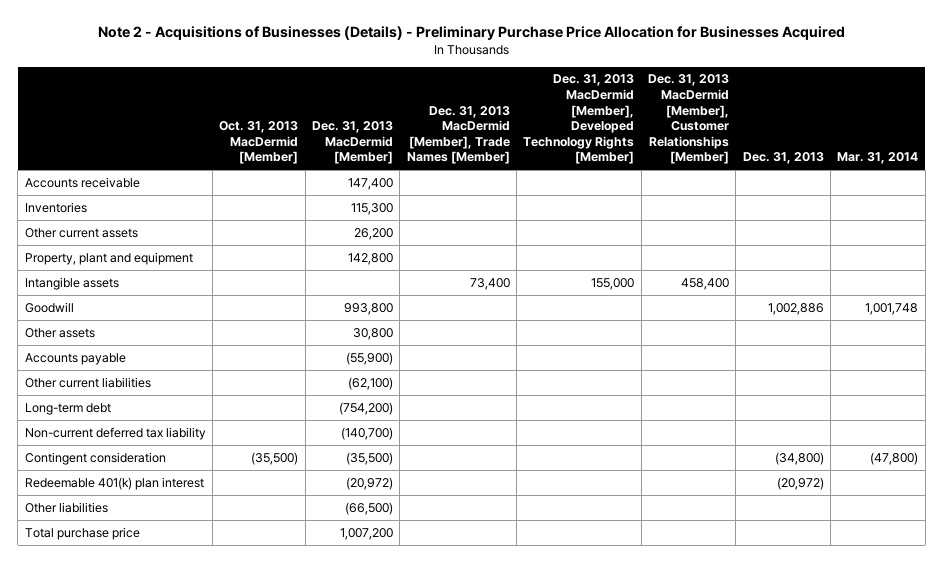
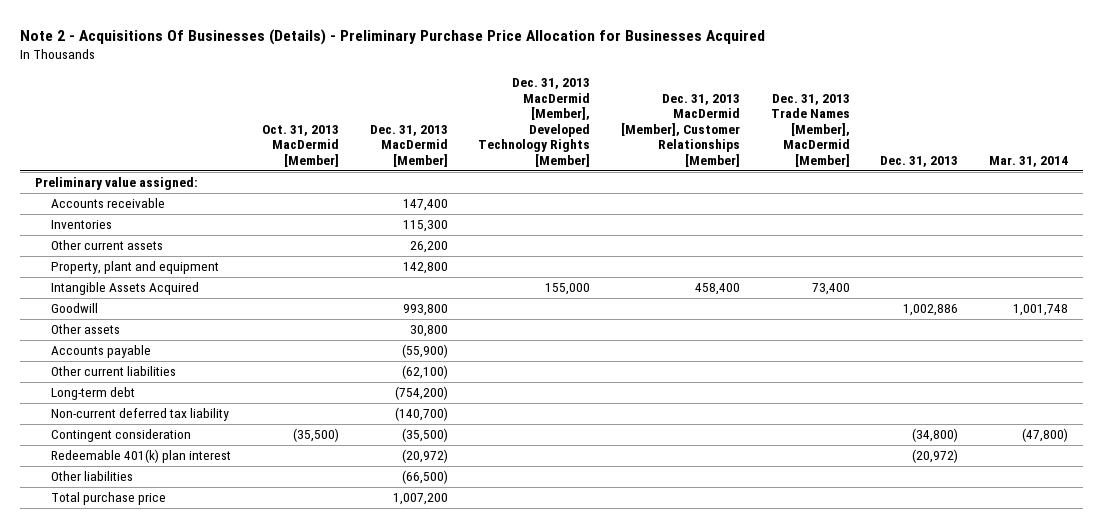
- Note 2 - Acquisitions of Businesses (Details) - Preliminary Purchase Price Allocation for Businesses Acquired
+ Note 2 - Acquisitions Of Businesses (Details) - Preliminary Purchase Price Allocation for Businesses Acquired
- | Oct. 31, 2013 MacDermid [Member] | Dec. 31, 2013 MacDermid [Member] | Dec. 31, 2013 MacDermid [Member], Trade Names [Member] | Dec. 31, 2013 MacDermid [Member], Developed Technology Rights [Member] | Dec. 31, 2013 MacDermid [Member], Customer Relationships [Member] | Dec. 31, 2013 | Mar. 31, 2014
+ | Oct. 31, 2013 MacDermid [Member] | Dec. 31, 2013 MacDermid [Member] | Dec. 31, 2013 MacDermid [Member], Developed Technology Rights [Member] | Dec. 31, 2013 MacDermid [Member], Customer Relationships [Member] | Dec. 31, 2013 Trade Names [Member], MacDermid [Member] | Dec. 31, 2013 | Mar. 31, 2014
+ Preliminary value assigned:
- Intangible assets | | | 73,400 | 155,000 | 458,400 | |
+ Intangible Assets Acquired | | | 155,000 | 458,400 | 73,400 | |

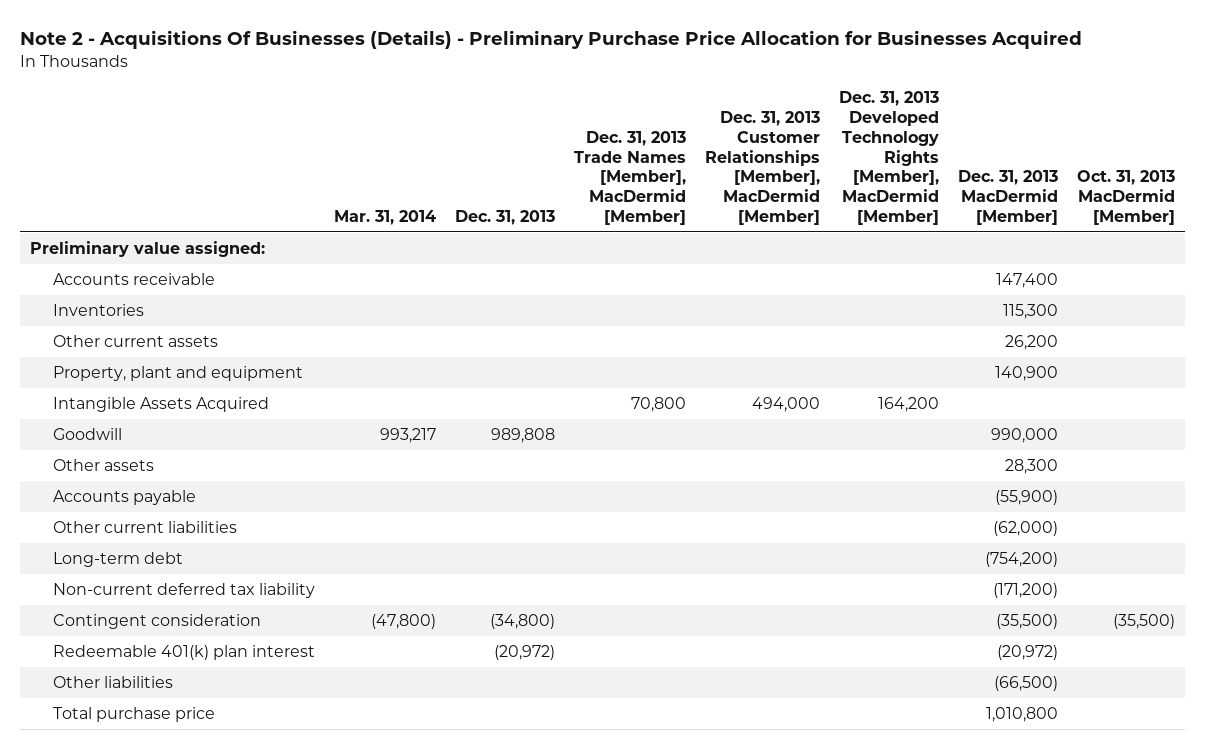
- | Oct. 31, 2013 MacDermid [Member] | Dec. 31, 2013 MacDermid [Member] | Dec. 31, 2013 MacDermid [Member], Developed Technology Rights [Member] | Dec. 31, 2013 MacDermid [Member], Customer Relationships [Member] | Dec. 31, 2013 Trade Names [Member], MacDermid [Member] | Dec. 31, 2013 | Mar. 31, 2014
+ | Mar. 31, 2014 | Dec. 31, 2013 | Dec. 31, 2013 Trade Names [Member], MacDermid [Member] | Dec. 31, 2013 Customer Relationships [Member], MacDermid [Member] | Dec. 31, 2013 Developed Technology Rights [Member], MacDermid [Member] | Dec. 31, 2013 MacDermid [Member] | Oct. 31, 2013 MacDermid [Member]
- Property, plant and equipment | | 142,800 | | | | |
- Intangible Assets Acquired | | | 155,000 | 458,400 | 73,400 | |
- Goodwill | | 993,800 | | | | 1,002,886 | 1,001,748
- Other assets | | 30,800 | | | | |
+ Property, plant and equipment | | | | | | 140,900 |
+ Intangible Assets Acquired | | | 70,800 | 494,000 | 164,200 | |
+ Goodwill | 993,217 | 989,808 | | | | 990,000 |
+ Other assets | | | | | | 28,300 |
- Other current liabilities | | (62,100) | | | | |
+ Other current liabilities | | | | | | (62,000) |
- Non-current deferred tax liability | | (140,700) | | | | |
+ Non-current deferred tax liability | | | | | | (171,200) |
- Total purchase price | | 1,007,200 | | | | |
+ Total purchase price | | | | | | 1,010,800 |

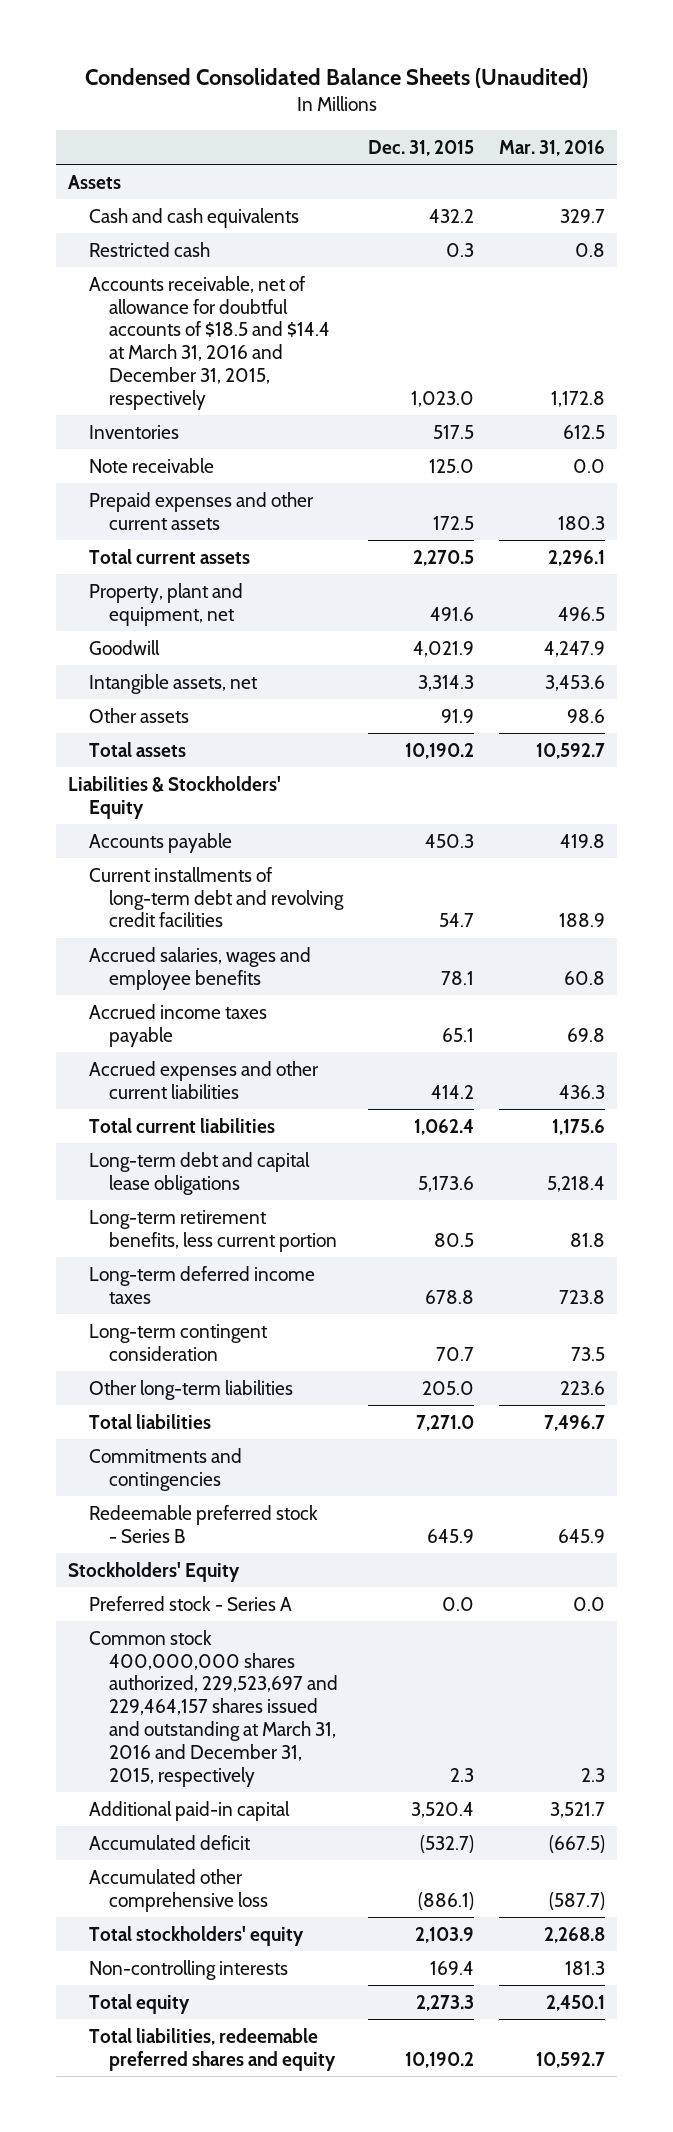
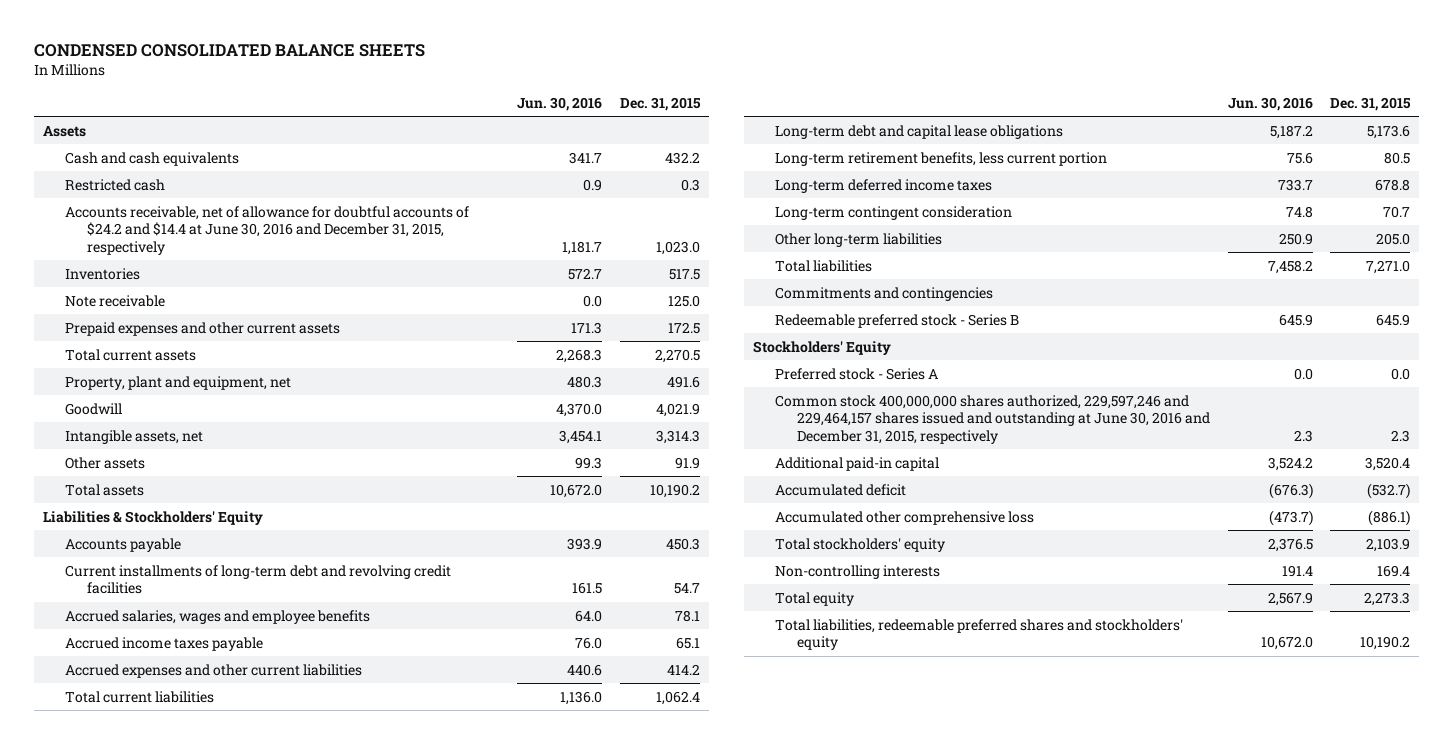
- Condensed Consolidated Balance Sheets (Unaudited)
+ CONDENSED CONSOLIDATED BALANCE SHEETS
- | Dec. 31, 2015 | Mar. 31, 2016
+ | Jun. 30, 2016 | Dec. 31, 2015
- Accounts receivable, net of allowance for doubtful accounts of $18.5 and $14.4 at March 31, 2016 and December 31, 2015, respectively | 1,023.0 | 1,172.8
+ Accounts receivable, net of allowance for doubtful accounts of $24.2 and $14.4 at June 30, 2016 and December 31, 2015, respectively | 1,181.7 | 1,023.0
- Common stock 400,000,000 shares authorized, 229,523,697 and 229,464,157 shares issued and outstanding at March 31, 2016 and December 31, 2015, respectively | 2.3 | 2.3
+ Common stock 400,000,000 shares authorized, 229,597,246 and 229,464,157 shares issued and outstanding at June 30, 2016 and December 31, 2015, respectively | 2.3 | 2.3
- Total liabilities, redeemable preferred shares and equity | 10,190.2 | 10,592.7
+ Total liabilities, redeemable preferred shares and stockholders' equity | 10,672.0 | 10,190.2

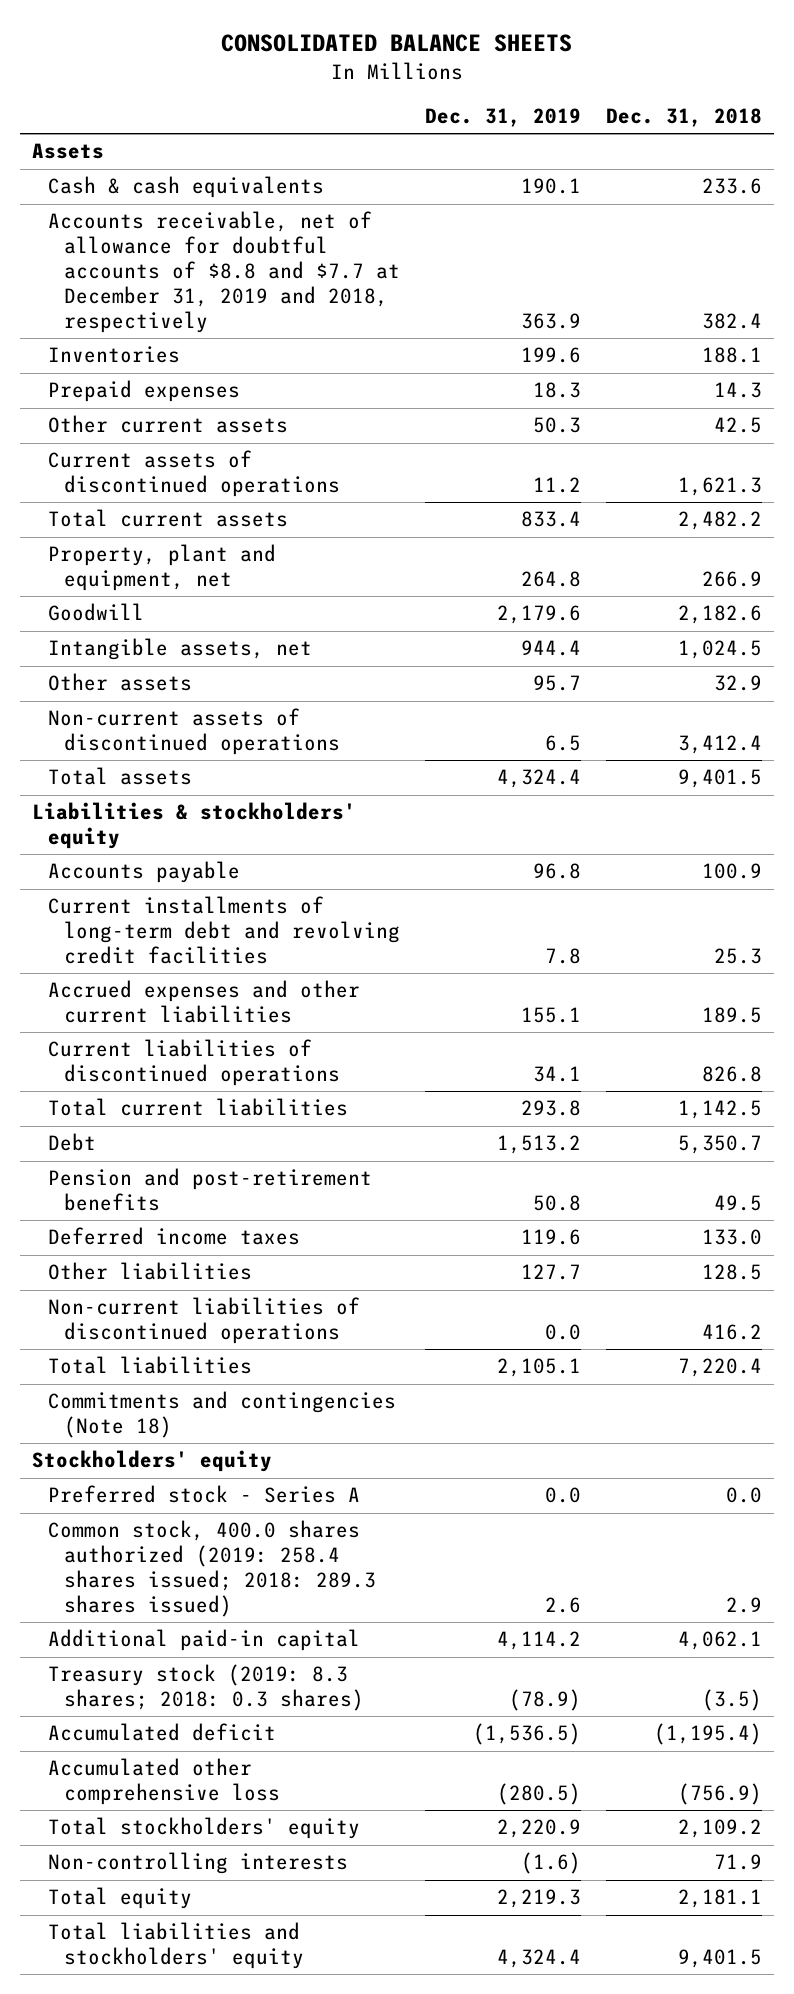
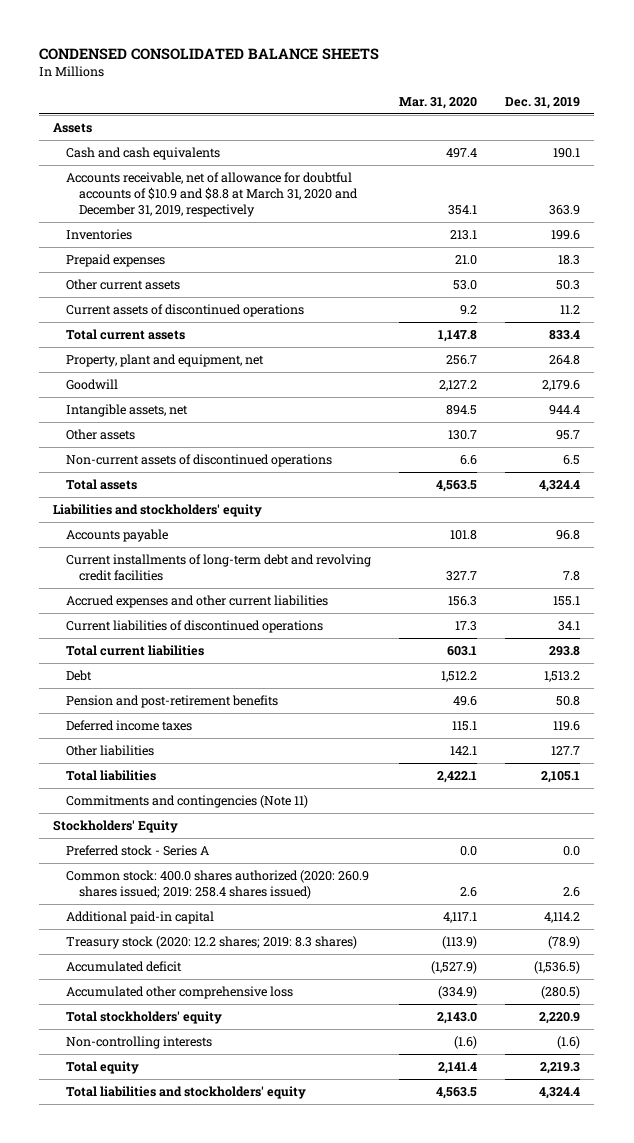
- CONSOLIDATED BALANCE SHEETS
+ CONDENSED CONSOLIDATED BALANCE SHEETS
- | Dec. 31, 2019 | Dec. 31, 2018
+ | Mar. 31, 2020 | Dec. 31, 2019
- Cash & cash equivalents | 190.1 | 233.6
- Accounts receivable, net of allowance for doubtful accounts of $8.8 and $7.7 at December 31, 2019 and 2018, respectively | 363.9 | 382.4
+ Cash and cash equivalents | 497.4 | 190.1
+ Accounts receivable, net of allowance for doubtful accounts of $10.9 and $8.8 at March 31, 2020 and December 31, 2019, respectively | 354.1 | 363.9
- Liabilities & stockholders' equity
+ Liabilities and stockholders' equity
- Non-current liabilities of discontinued operations | 0.0 | 416.2
- Commitments and contingencies (Note 18)
- Stockholders' equity
+ Commitments and contingencies (Note 11)
+ Stockholders' Equity
- Common stock, 400.0 shares authorized (2019: 258.4 shares issued; 2018: 289.3 shares issued) | 2.6 | 2.9
+ Common stock: 400.0 shares authorized (2020: 260.9 shares issued; 2019: 258.4 shares issued) | 2.6 | 2.6
- Treasury stock (2019: 8.3 shares; 2018: 0.3 shares) | (78.9) | (3.5)
+ Treasury stock (2020: 12.2 shares; 2019: 8.3 shares) | (113.9) | (78.9)

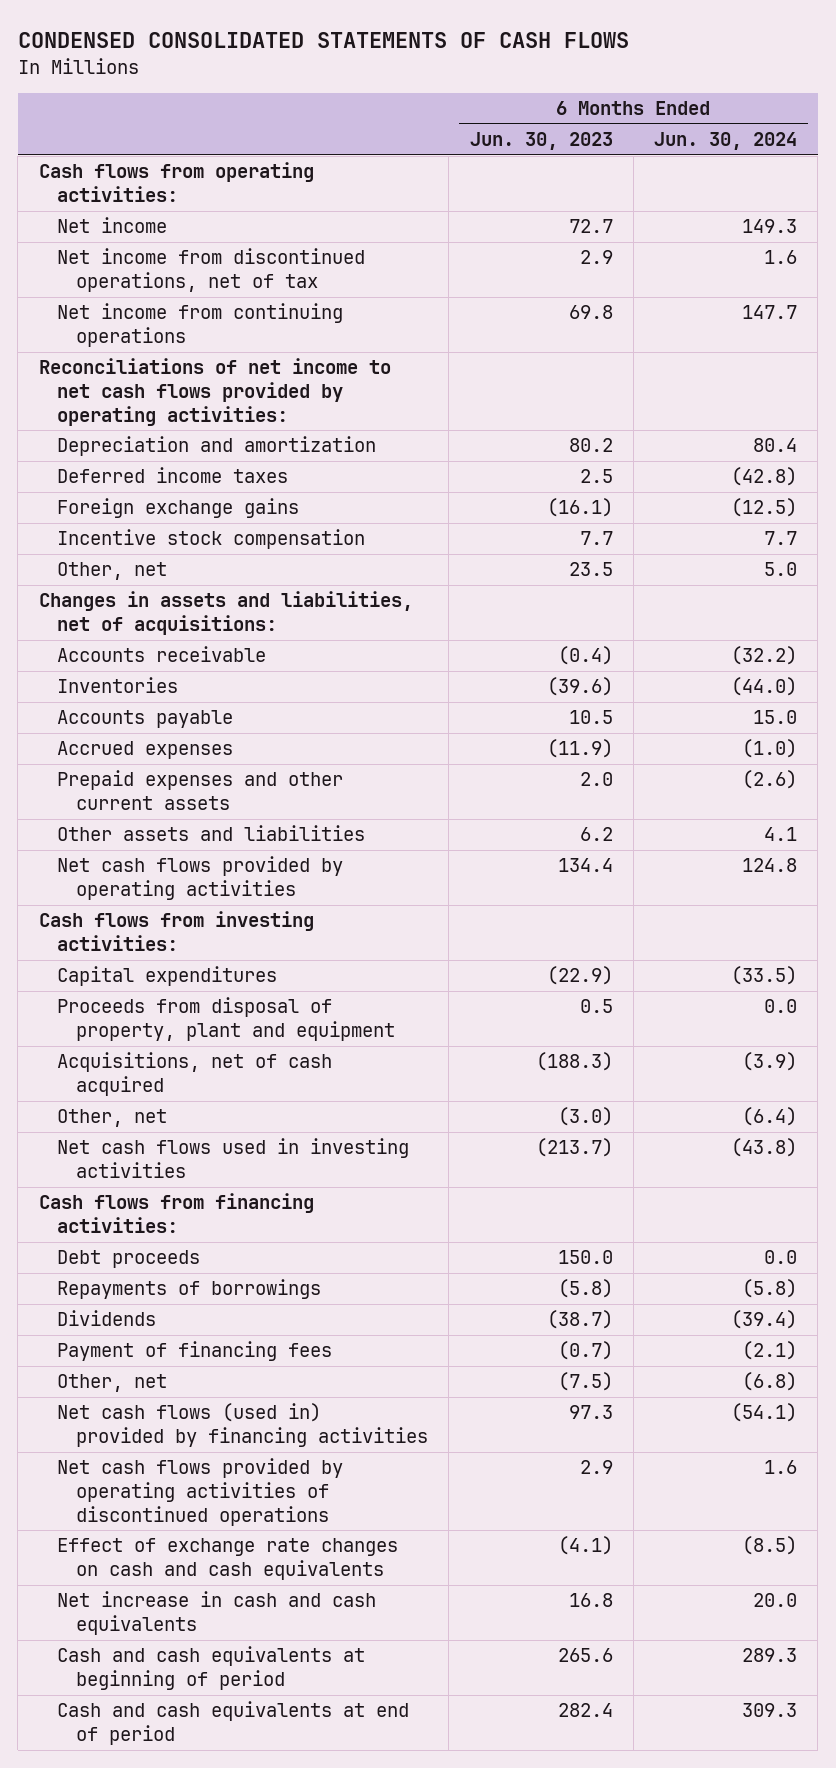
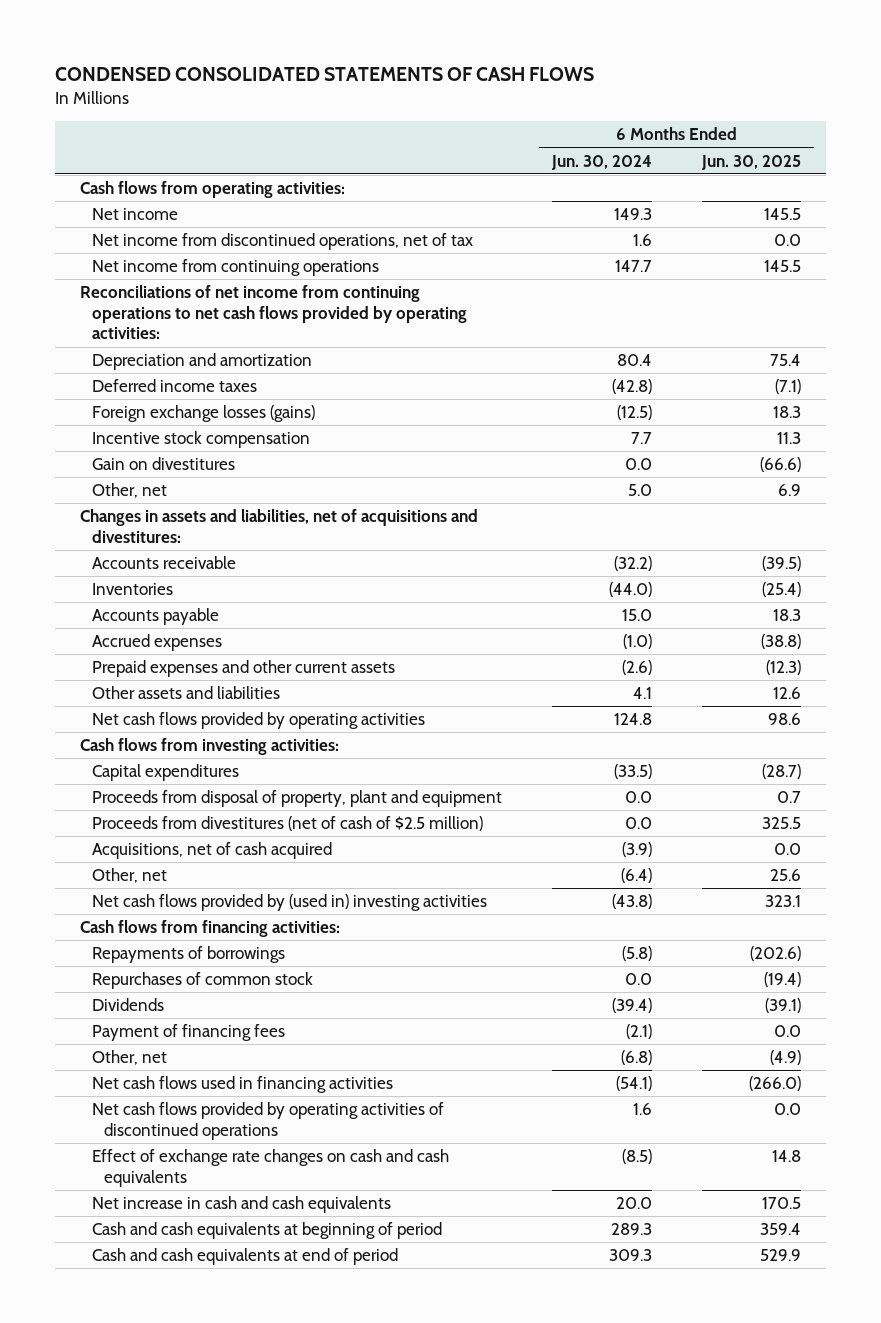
- | 6 Months Ended Jun. 30, 2023 | 6 Months Ended Jun. 30, 2024
+ | 6 Months Ended Jun. 30, 2024 | 6 Months Ended Jun. 30, 2025
- Reconciliations of net income to net cash flows provided by operating activities:
+ Reconciliations of net income from continuing operations to net cash flows provided by operating activities:
- Foreign exchange gains | (16.1) | (12.5)
+ Foreign exchange losses (gains) | (12.5) | 18.3
+ Gain on divestitures | 0.0 | (66.6)
- Changes in assets and liabilities, net of acquisitions:
+ Changes in assets and liabilities, net of acquisitions and divestitures:
+ Proceeds from divestitures (net of cash of $2.5 million) | 0.0 | 325.5
- Net cash flows used in investing activities | (213.7) | (43.8)
+ Net cash flows provided by (used in) investing activities | (43.8) | 323.1
- Debt proceeds | 150.0 | 0.0
+ Repurchases of common stock | 0.0 | (19.4)
- Net cash flows (used in) provided by financing activities | 97.3 | (54.1)
+ Net cash flows used in financing activities | (54.1) | (266.0)

